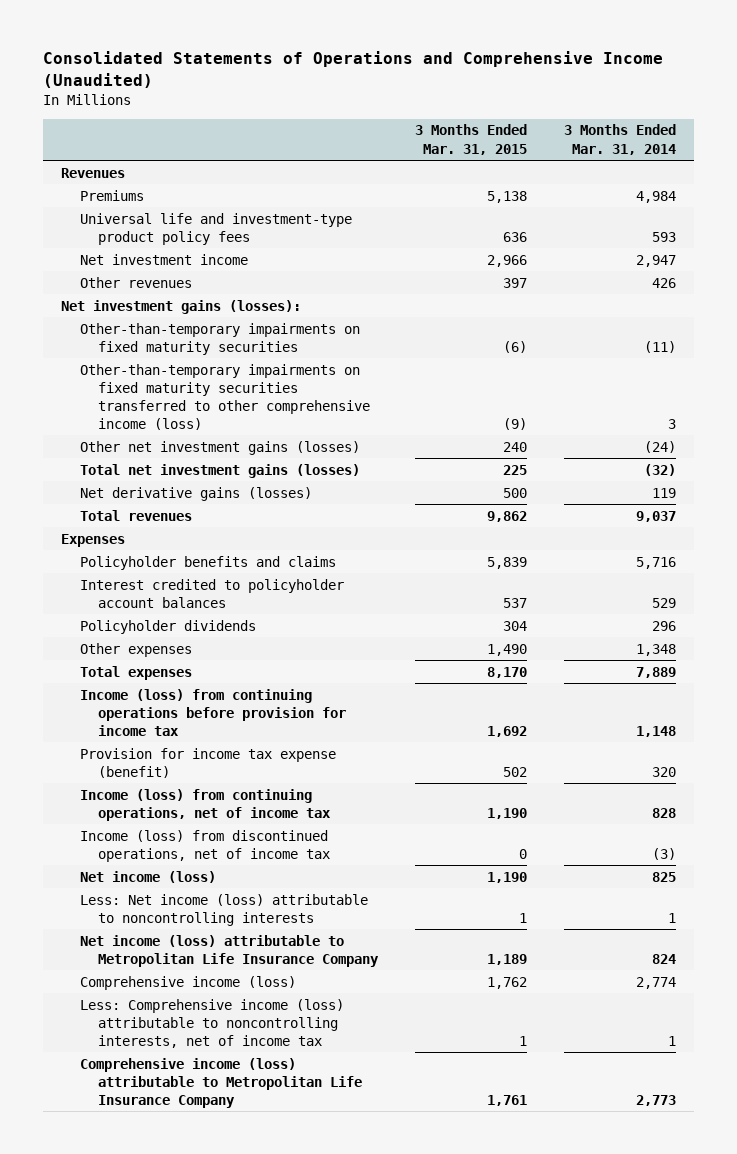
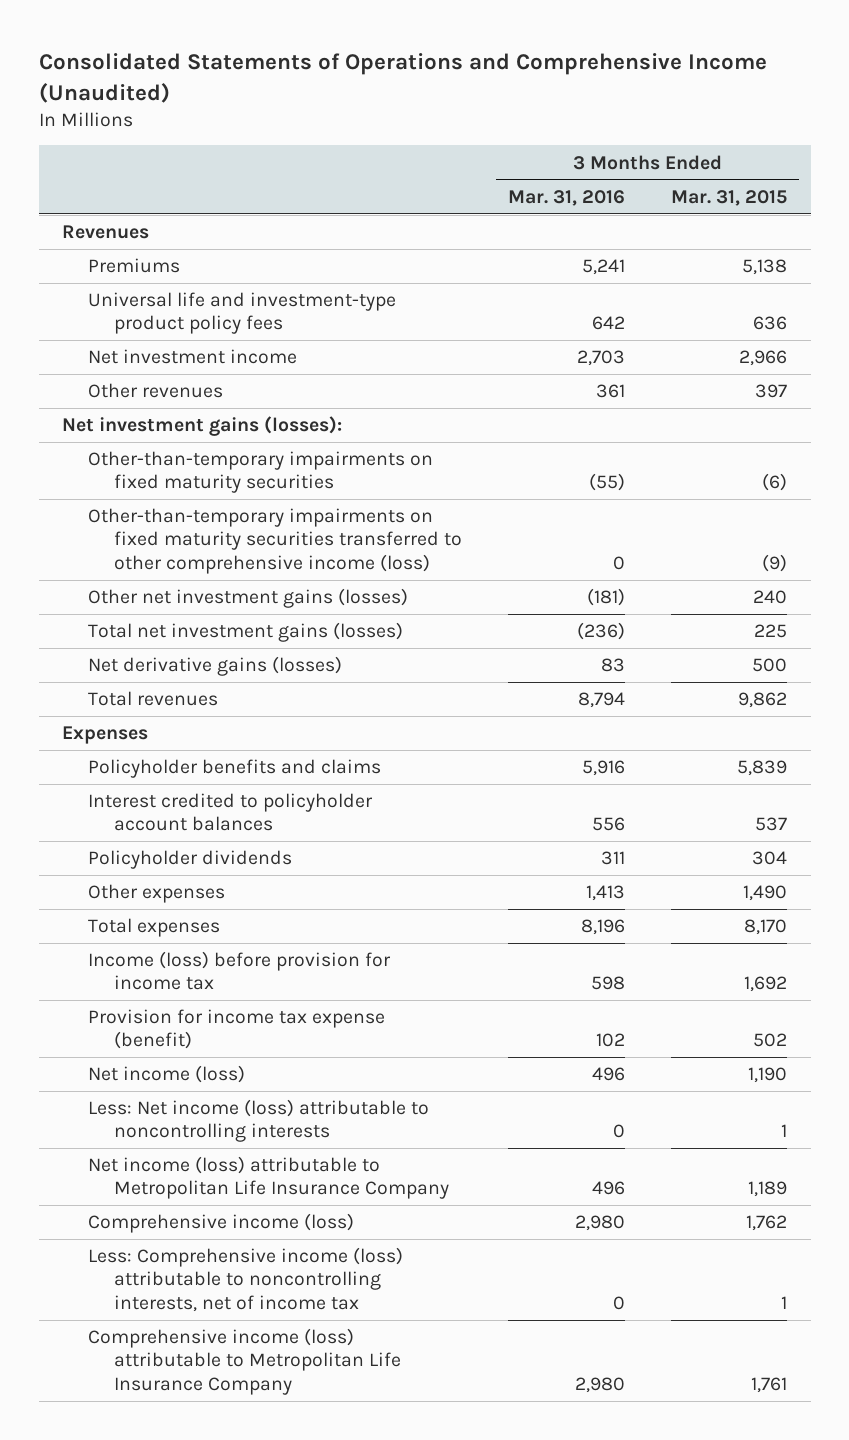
- | 3 Months Ended Mar. 31, 2015 | 3 Months Ended Mar. 31, 2014
+ | 3 Months Ended Mar. 31, 2016 | 3 Months Ended Mar. 31, 2015
- Income (loss) from continuing operations before provision for income tax | 1,692 | 1,148
+ Income (loss) before provision for income tax | 598 | 1,692
- Income (loss) from continuing operations, net of income tax | 1,190 | 828
- Income (loss) from discontinued operations, net of income tax | 0 | (3)

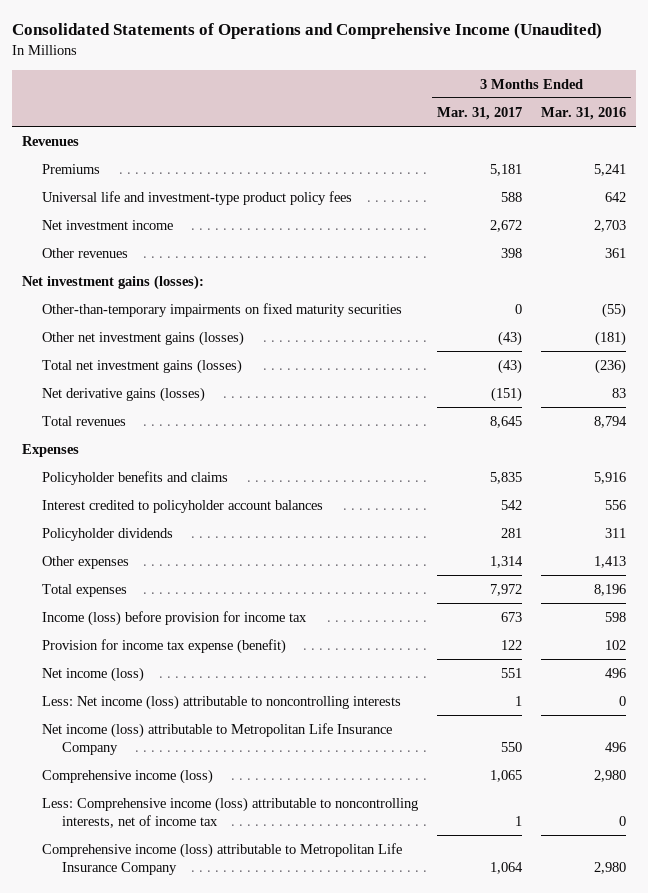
- | 3 Months Ended Mar. 31, 2016 | 3 Months Ended Mar. 31, 2015
+ | 3 Months Ended Mar. 31, 2017 | 3 Months Ended Mar. 31, 2016
- Other-than-temporary impairments on fixed maturity securities transferred to other comprehensive income (loss) | 0 | (9)

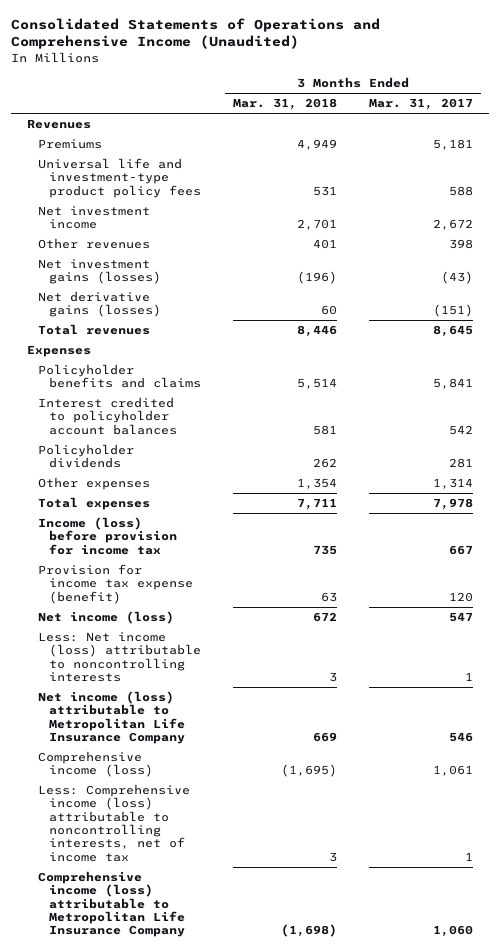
- | 3 Months Ended Mar. 31, 2017 | 3 Months Ended Mar. 31, 2016
+ | 3 Months Ended Mar. 31, 2018 | 3 Months Ended Mar. 31, 2017
- Net investment gains (losses):
- Other-than-temporary impairments on fixed maturity securities | 0 | (55)
- Other net investment gains (losses) | (43) | (181)
- Total net investment gains (losses) | (43) | (236)
+ Net investment gains (losses) | (196) | (43)
- Policyholder benefits and claims | 5,835 | 5,916
+ Policyholder benefits and claims | 5,514 | 5,841
- Total expenses | 7,972 | 8,196
- Income (loss) before provision for income tax | 673 | 598
- Provision for income tax expense (benefit) | 122 | 102
- Net income (loss) | 551 | 496
+ Total expenses | 7,711 | 7,978
+ Income (loss) before provision for income tax | 735 | 667
+ Provision for income tax expense (benefit) | 63 | 120
+ Net income (loss) | 672 | 547
- Net income (loss) attributable to Metropolitan Life Insurance Company | 550 | 496
- Comprehensive income (loss) | 1,065 | 2,980
+ Net income (loss) attributable to Metropolitan Life Insurance Company | 669 | 546
+ Comprehensive income (loss) | (1,695) | 1,061
- Comprehensive income (loss) attributable to Metropolitan Life Insurance Company | 1,064 | 2,980
+ Comprehensive income (loss) attributable to Metropolitan Life Insurance Company | (1,698) | 1,060

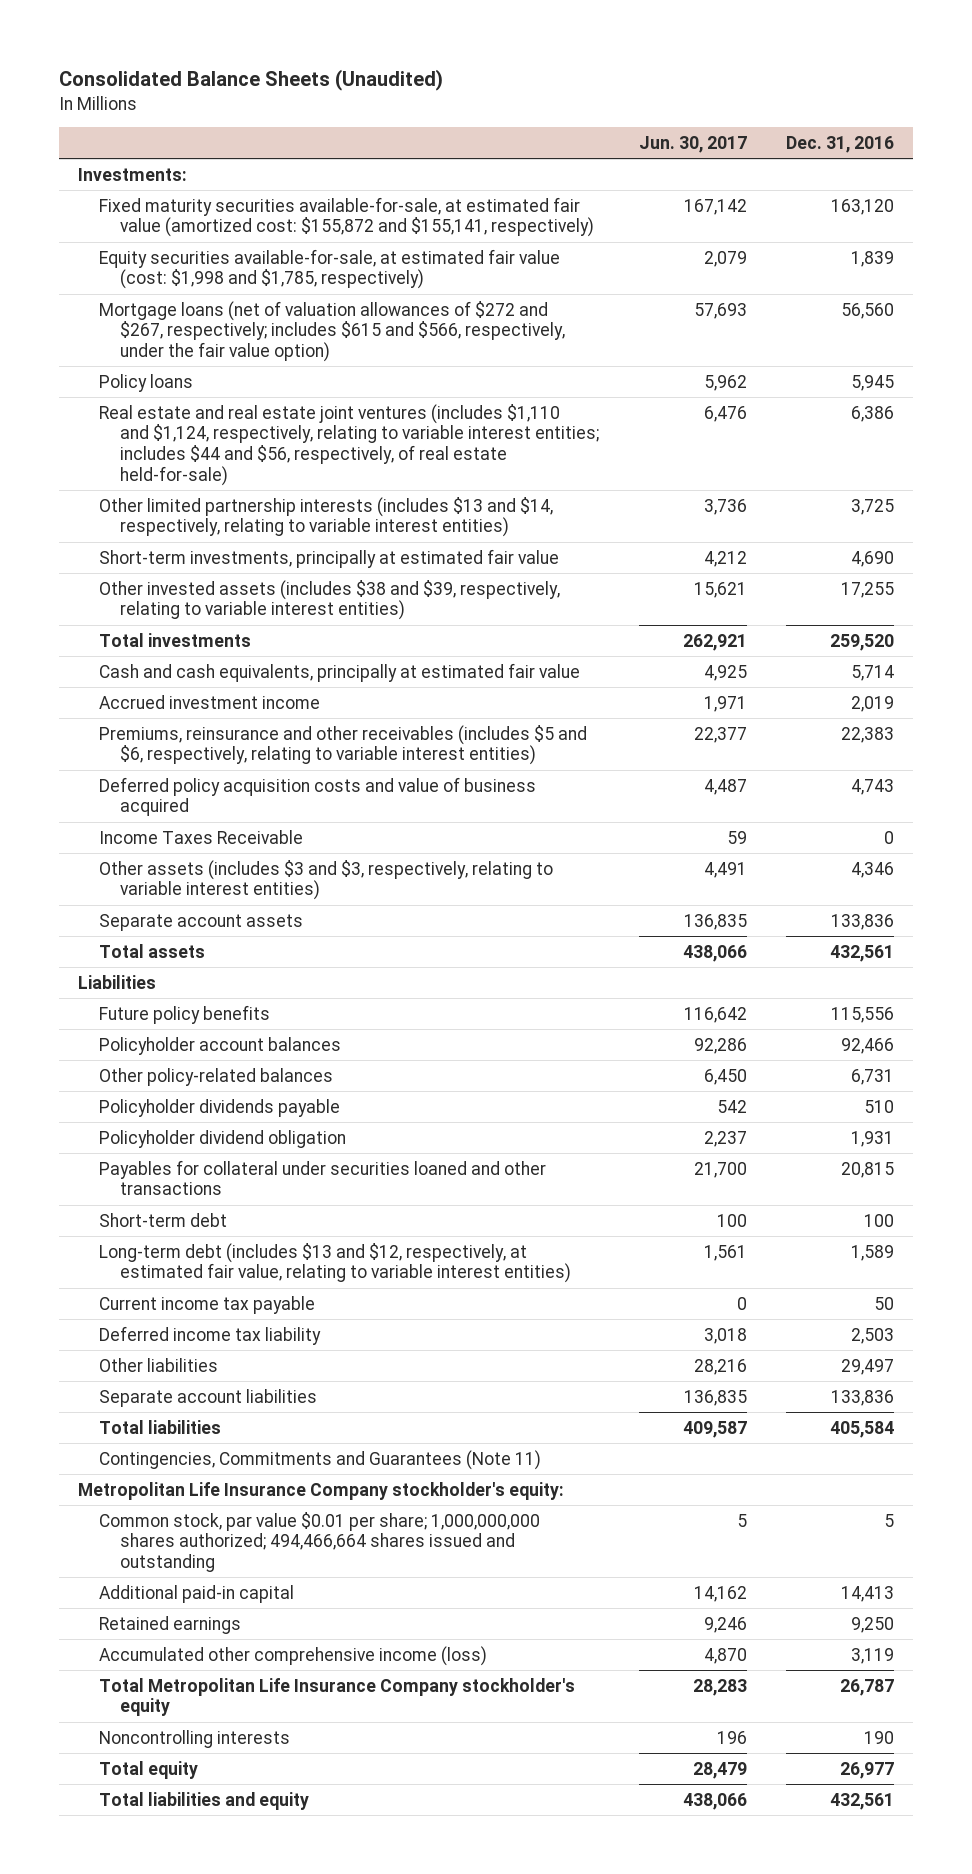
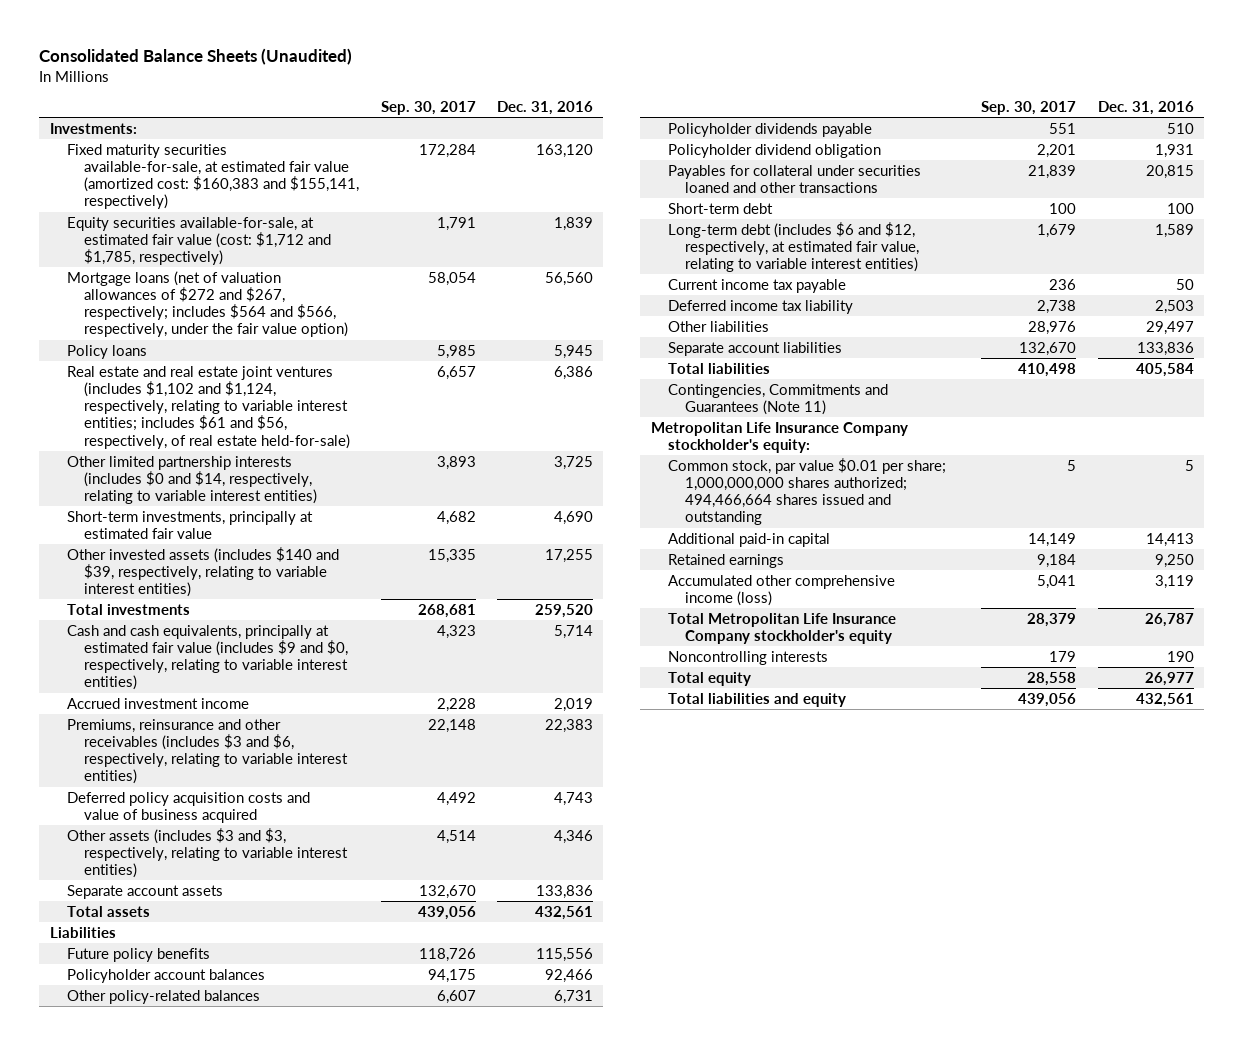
- | Jun. 30, 2017 | Dec. 31, 2016
+ | Sep. 30, 2017 | Dec. 31, 2016
- Fixed maturity securities available-for-sale, at estimated fair value (amortized cost: $155,872 and $155,141, respectively) | 167,142 | 163,120
- Equity securities available-for-sale, at estimated fair value (cost: $1,998 and $1,785, respectively) | 2,079 | 1,839
- Mortgage loans (net of valuation allowances of $272 and $267, respectively; includes $615 and $566, respectively, under the fair value option) | 57,693 | 56,560
+ Fixed maturity securities available-for-sale, at estimated fair value (amortized cost: $160,383 and $155,141, respectively) | 172,284 | 163,120
+ Equity securities available-for-sale, at estimated fair value (cost: $1,712 and $1,785, respectively) | 1,791 | 1,839
+ Mortgage loans (net of valuation allowances of $272 and $267, respectively; includes $564 and $566, respectively, under the fair value option) | 58,054 | 56,560
- Real estate and real estate joint ventures (includes $1,110 and $1,124, respectively, relating to variable interest entities; includes $44 and $56, respectively, of real estate held-for-sale) | 6,476 | 6,386
- Other limited partnership interests (includes $13 and $14, respectively, relating to variable interest entities) | 3,736 | 3,725
+ Real estate and real estate joint ventures (includes $1,102 and $1,124, respectively, relating to variable interest entities; includes $61 and $56, respectively, of real estate held-for-sale) | 6,657 | 6,386
+ Other limited partnership interests (includes $0 and $14, respectively, relating to variable interest entities) | 3,893 | 3,725
- Other invested assets (includes $38 and $39, respectively, relating to variable interest entities) | 15,621 | 17,255
+ Other invested assets (includes $140 and $39, respectively, relating to variable interest entities) | 15,335 | 17,255
- Cash and cash equivalents, principally at estimated fair value | 4,925 | 5,714
+ Cash and cash equivalents, principally at estimated fair value (includes $9 and $0, respectively, relating to variable interest entities) | 4,323 | 5,714
- Premiums, reinsurance and other receivables (includes $5 and $6, respectively, relating to variable interest entities) | 22,377 | 22,383
+ Premiums, reinsurance and other receivables (includes $3 and $6, respectively, relating to variable interest entities) | 22,148 | 22,383
- Income Taxes Receivable | 59 | 0
- Long-term debt (includes $13 and $12, respectively, at estimated fair value, relating to variable interest entities) | 1,561 | 1,589
+ Long-term debt (includes $6 and $12, respectively, at estimated fair value, relating to variable interest entities) | 1,679 | 1,589

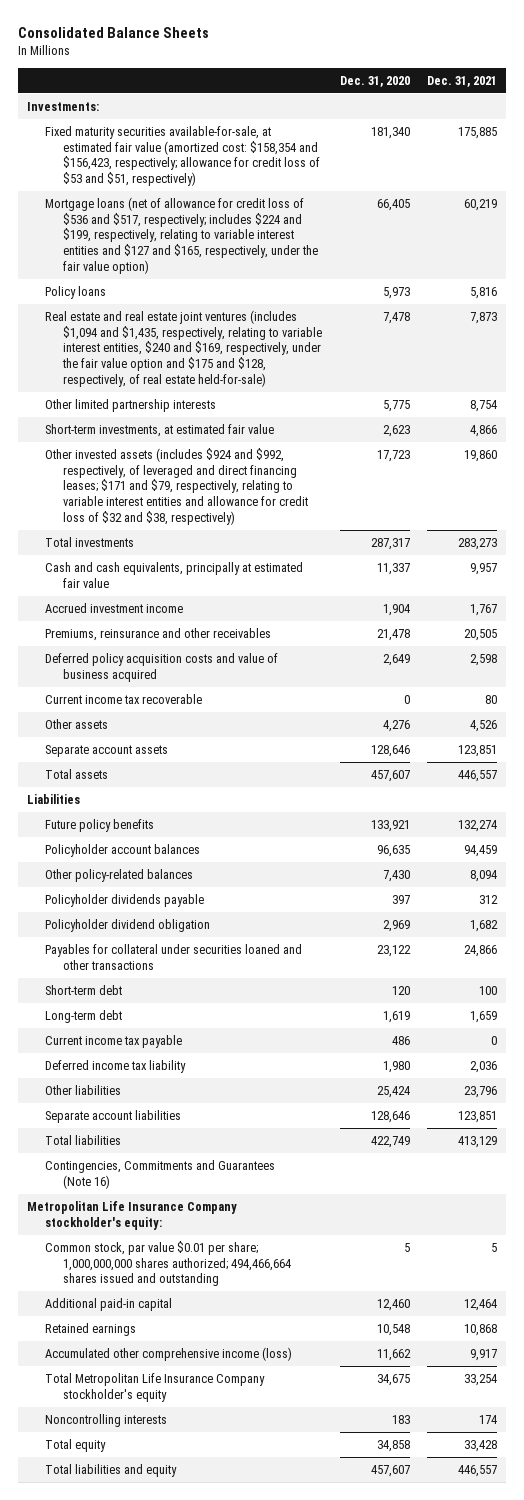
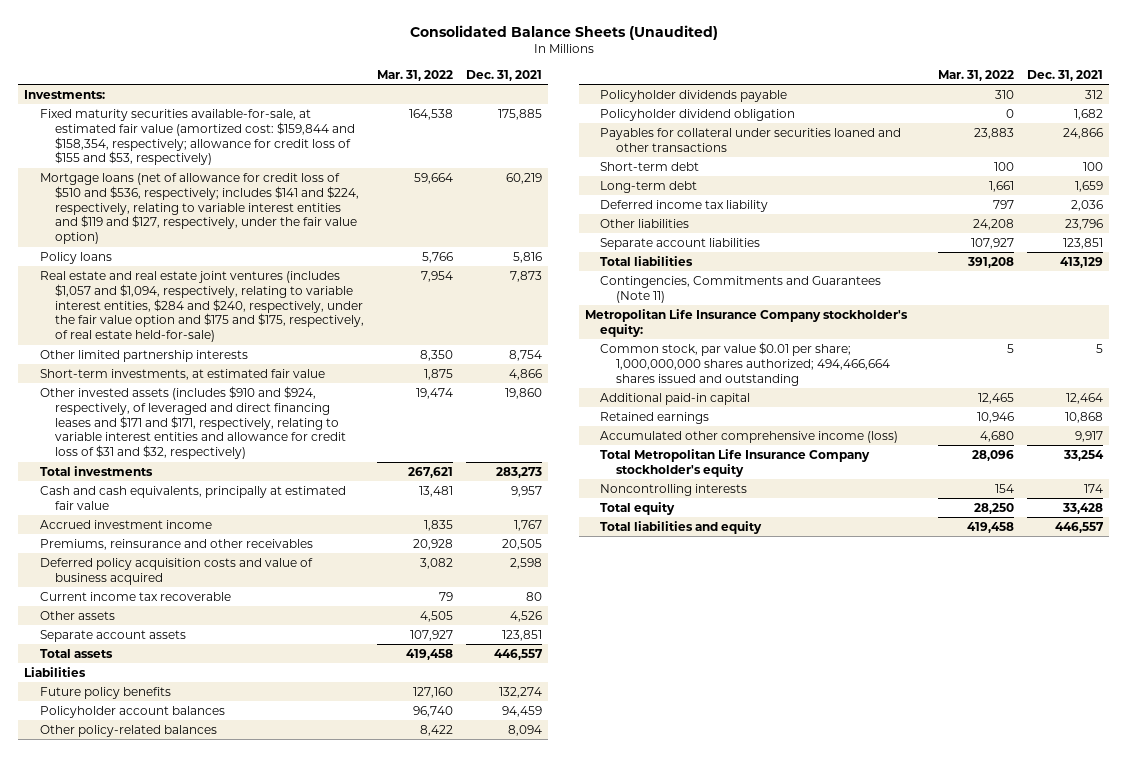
- Consolidated Balance Sheets
+ Consolidated Balance Sheets (Unaudited)
- | Dec. 31, 2020 | Dec. 31, 2021
+ | Mar. 31, 2022 | Dec. 31, 2021
- Fixed maturity securities available-for-sale, at estimated fair value (amortized cost: $158,354 and $156,423, respectively; allowance for credit loss of $53 and $51, respectively) | 181,340 | 175,885
- Mortgage loans (net of allowance for credit loss of $536 and $517, respectively; includes $224 and $199, respectively, relating to variable interest entities and $127 and $165, respectively, under the fair value option) | 66,405 | 60,219
+ Fixed maturity securities available-for-sale, at estimated fair value (amortized cost: $159,844 and $158,354, respectively; allowance for credit loss of $155 and $53, respectively) | 164,538 | 175,885
+ Mortgage loans (net of allowance for credit loss of $510 and $536, respectively; includes $141 and $224, respectively, relating to variable interest entities and $119 and $127, respectively, under the fair value option) | 59,664 | 60,219
- Real estate and real estate joint ventures (includes $1,094 and $1,435, respectively, relating to variable interest entities, $240 and $169, respectively, under the fair value option and $175 and $128, respectively, of real estate held-for-sale) | 7,478 | 7,873
+ Real estate and real estate joint ventures (includes $1,057 and $1,094, respectively, relating to variable interest entities, $284 and $240, respectively, under the fair value option and $175 and $175, respectively, of real estate held-for-sale) | 7,954 | 7,873
- Other invested assets (includes $924 and $992, respectively, of leveraged and direct financing leases; $171 and $79, respectively, relating to variable interest entities and allowance for credit loss of $32 and $38, respectively) | 17,723 | 19,860
+ Other invested assets (includes $910 and $924, respectively, of leveraged and direct financing leases and $171 and $171, respectively, relating to variable interest entities and allowance for credit loss of $31 and $32, respectively) | 19,474 | 19,860
- Current income tax payable | 486 | 0
- Contingencies, Commitments and Guarantees (Note 16)
+ Contingencies, Commitments and Guarantees (Note 11)

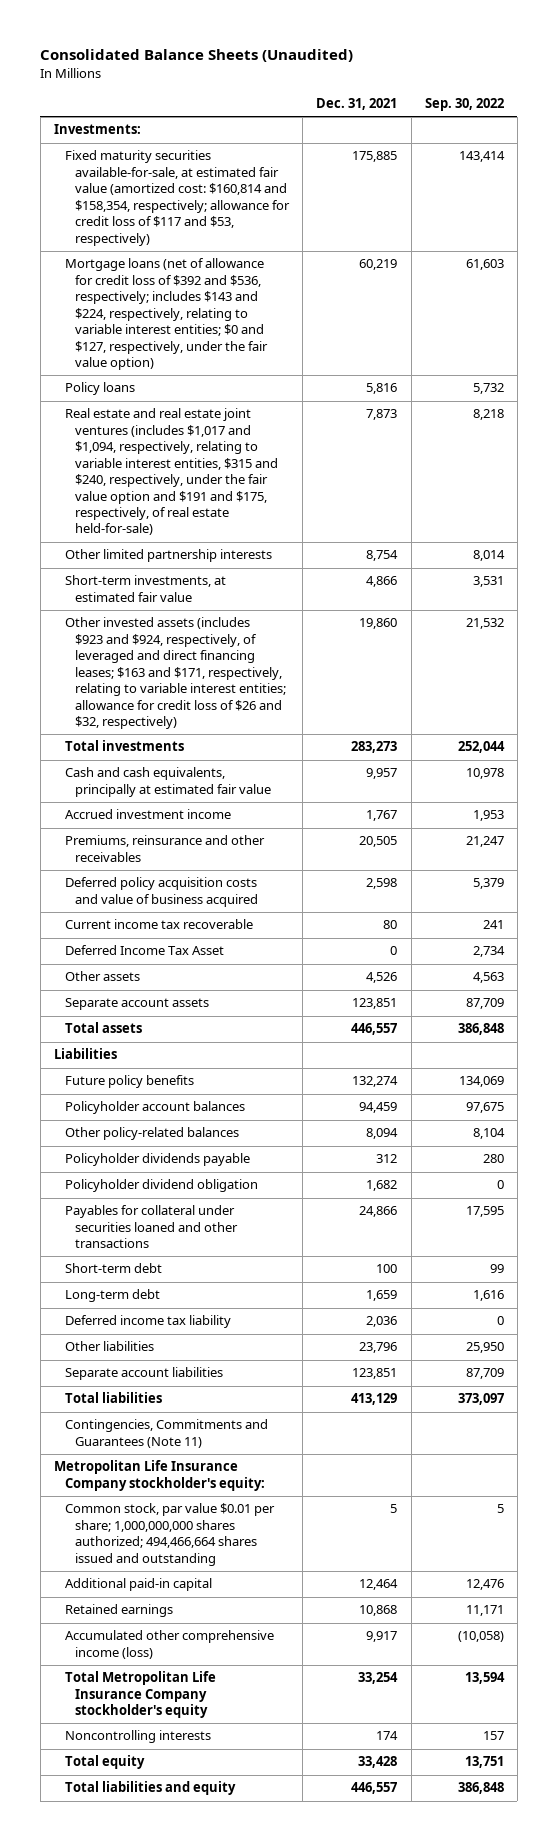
- | Mar. 31, 2022 | Dec. 31, 2021
+ | Dec. 31, 2021 | Sep. 30, 2022
- Fixed maturity securities available-for-sale, at estimated fair value (amortized cost: $159,844 and $158,354, respectively; allowance for credit loss of $155 and $53, respectively) | 164,538 | 175,885
- Mortgage loans (net of allowance for credit loss of $510 and $536, respectively; includes $141 and $224, respectively, relating to variable interest entities and $119 and $127, respectively, under the fair value option) | 59,664 | 60,219
+ Fixed maturity securities available-for-sale, at estimated fair value (amortized cost: $160,814 and $158,354, respectively; allowance for credit loss of $117 and $53, respectively) | 175,885 | 143,414
+ Mortgage loans (net of allowance for credit loss of $392 and $536, respectively; includes $143 and $224, respectively, relating to variable interest entities; $0 and $127, respectively, under the fair value option) | 60,219 | 61,603
- Real estate and real estate joint ventures (includes $1,057 and $1,094, respectively, relating to variable interest entities, $284 and $240, respectively, under the fair value option and $175 and $175, respectively, of real estate held-for-sale) | 7,954 | 7,873
+ Real estate and real estate joint ventures (includes $1,017 and $1,094, respectively, relating to variable interest entities, $315 and $240, respectively, under the fair value option and $191 and $175, respectively, of real estate held-for-sale) | 7,873 | 8,218
- Other invested assets (includes $910 and $924, respectively, of leveraged and direct financing leases and $171 and $171, respectively, relating to variable interest entities and allowance for credit loss of $31 and $32, respectively) | 19,474 | 19,860
+ Other invested assets (includes $923 and $924, respectively, of leveraged and direct financing leases; $163 and $171, respectively, relating to variable interest entities; allowance for credit loss of $26 and $32, respectively) | 19,860 | 21,532
+ Deferred Income Tax Asset | 0 | 2,734

